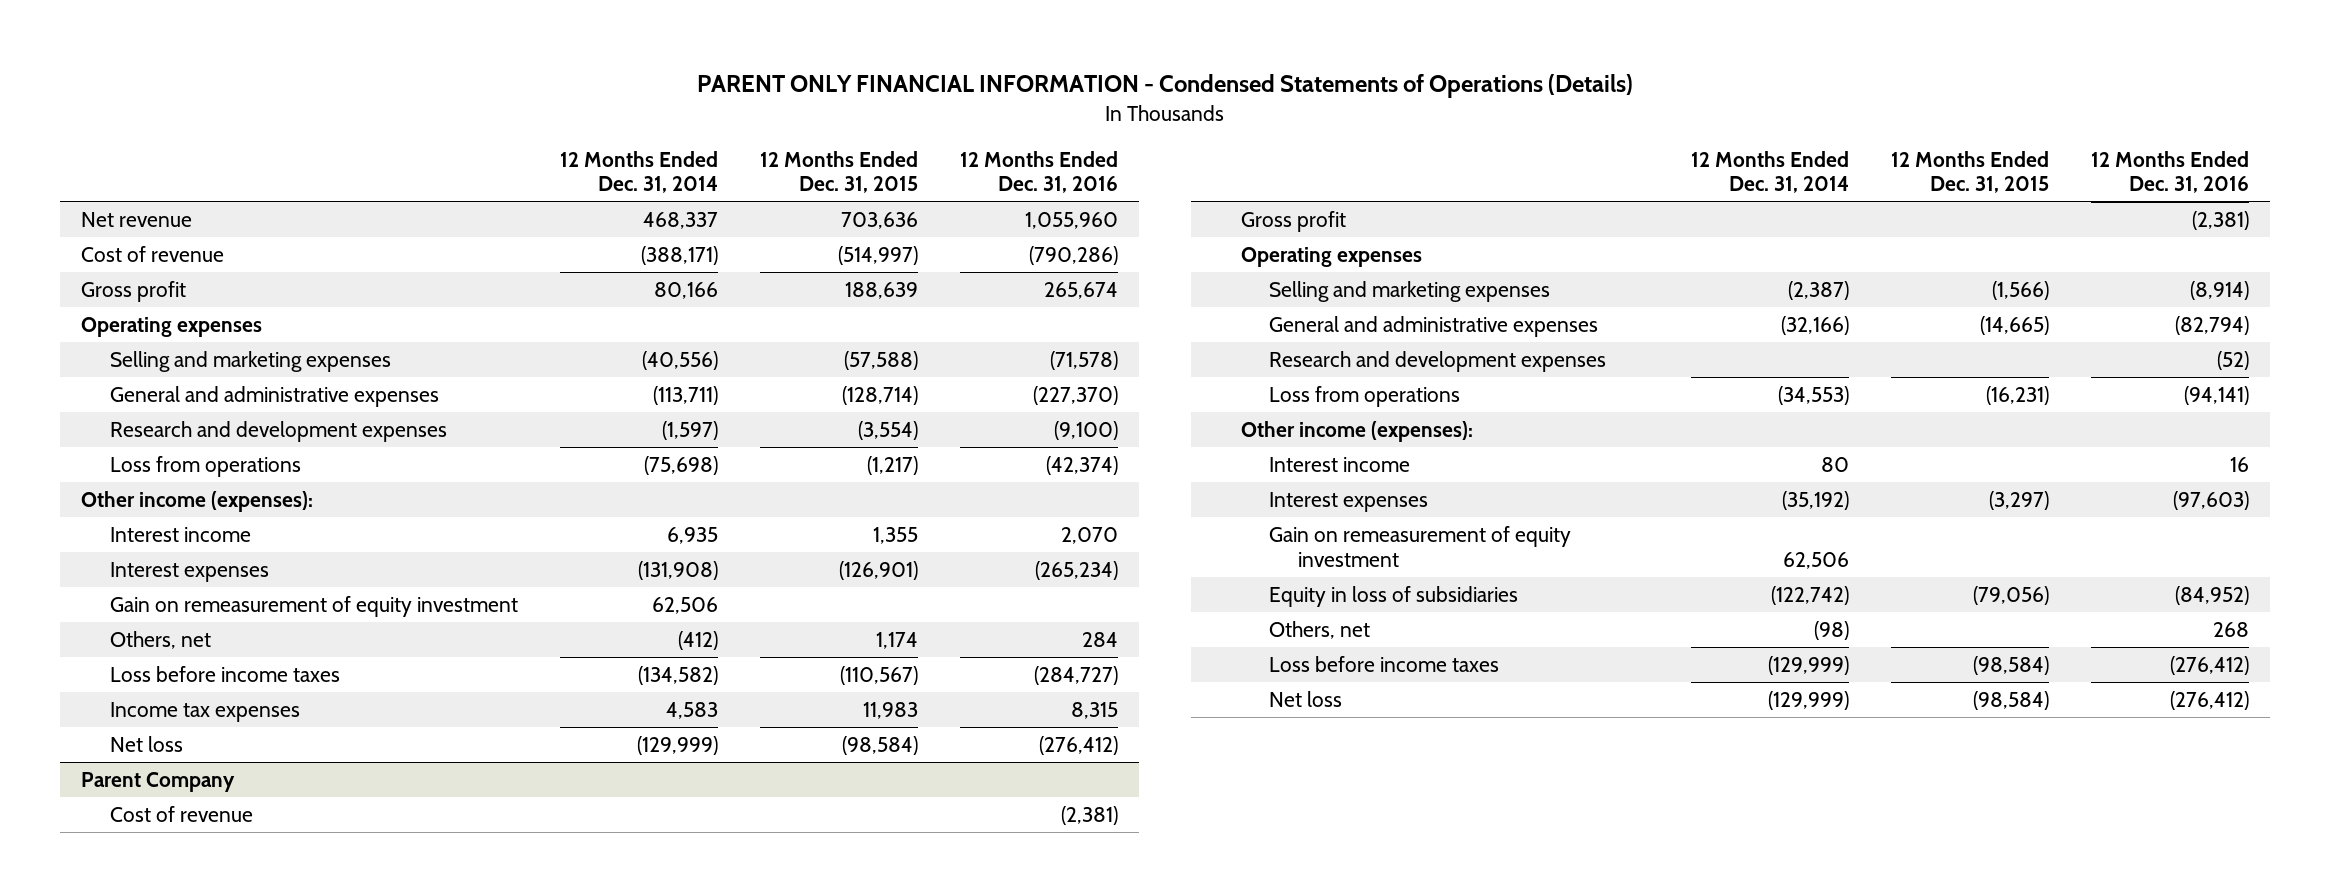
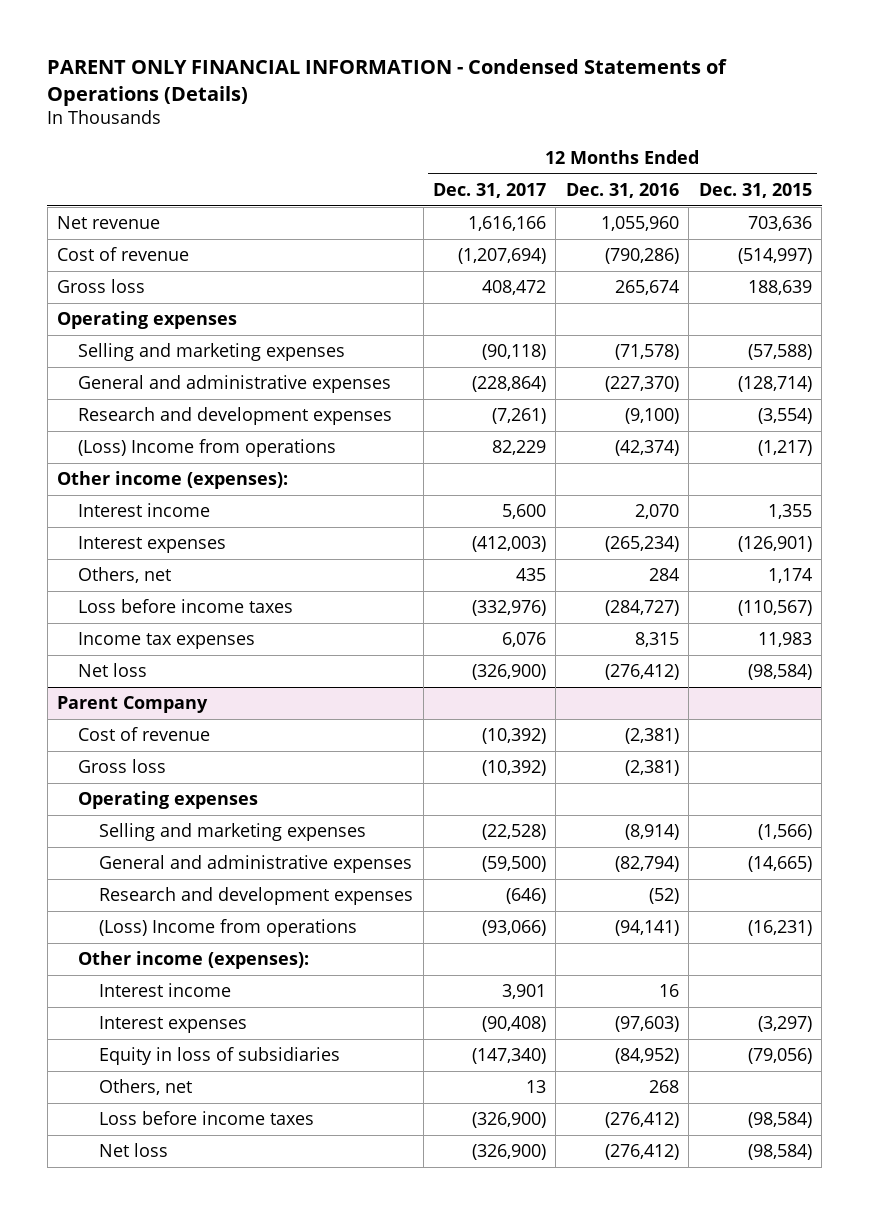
- | 12 Months Ended Dec. 31, 2014 | 12 Months Ended Dec. 31, 2015 | 12 Months Ended Dec. 31, 2016
+ | 12 Months Ended Dec. 31, 2017 | 12 Months Ended Dec. 31, 2016 | 12 Months Ended Dec. 31, 2015
- Gross profit | 80,166 | 188,639 | 265,674
+ Gross loss | 408,472 | 265,674 | 188,639
- Loss from operations | (75,698) | (1,217) | (42,374)
+ (Loss) Income from operations | 82,229 | (42,374) | (1,217)
- Gain on remeasurement of equity investment | 62,506 | |
@ Parent Company
- Gross profit | | | (2,381)
+ Gross loss | (10,392) | (2,381) |
- Loss from operations | (34,553) | (16,231) | (94,141)
+ (Loss) Income from operations | (93,066) | (94,141) | (16,231)
- Gain on remeasurement of equity investment | 62,506 | |

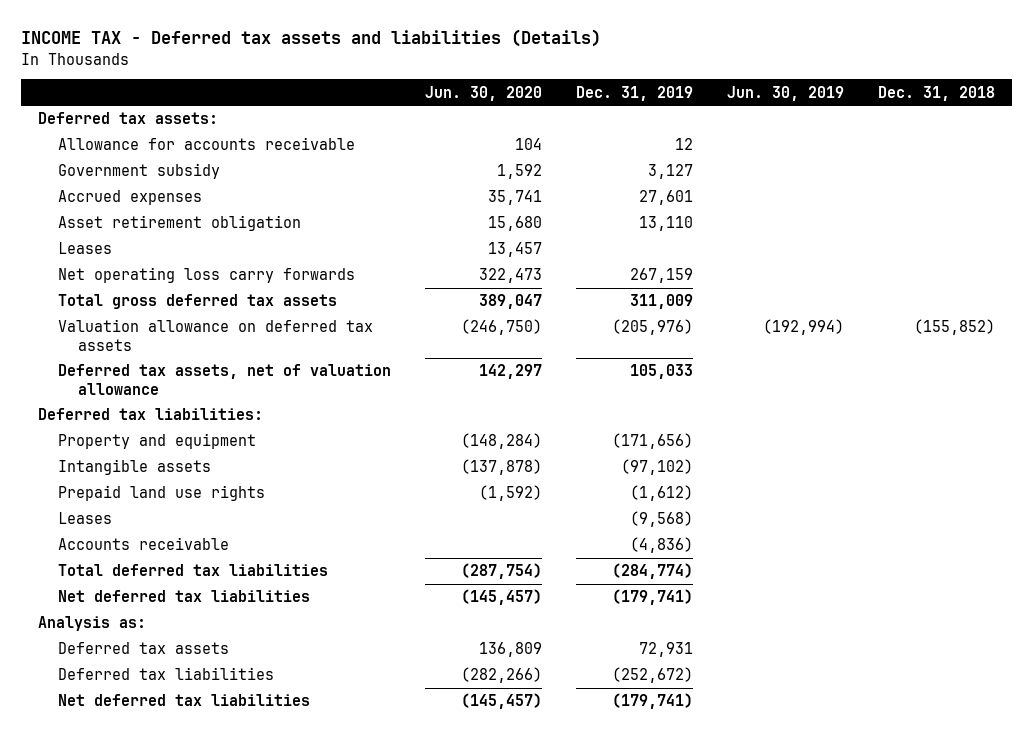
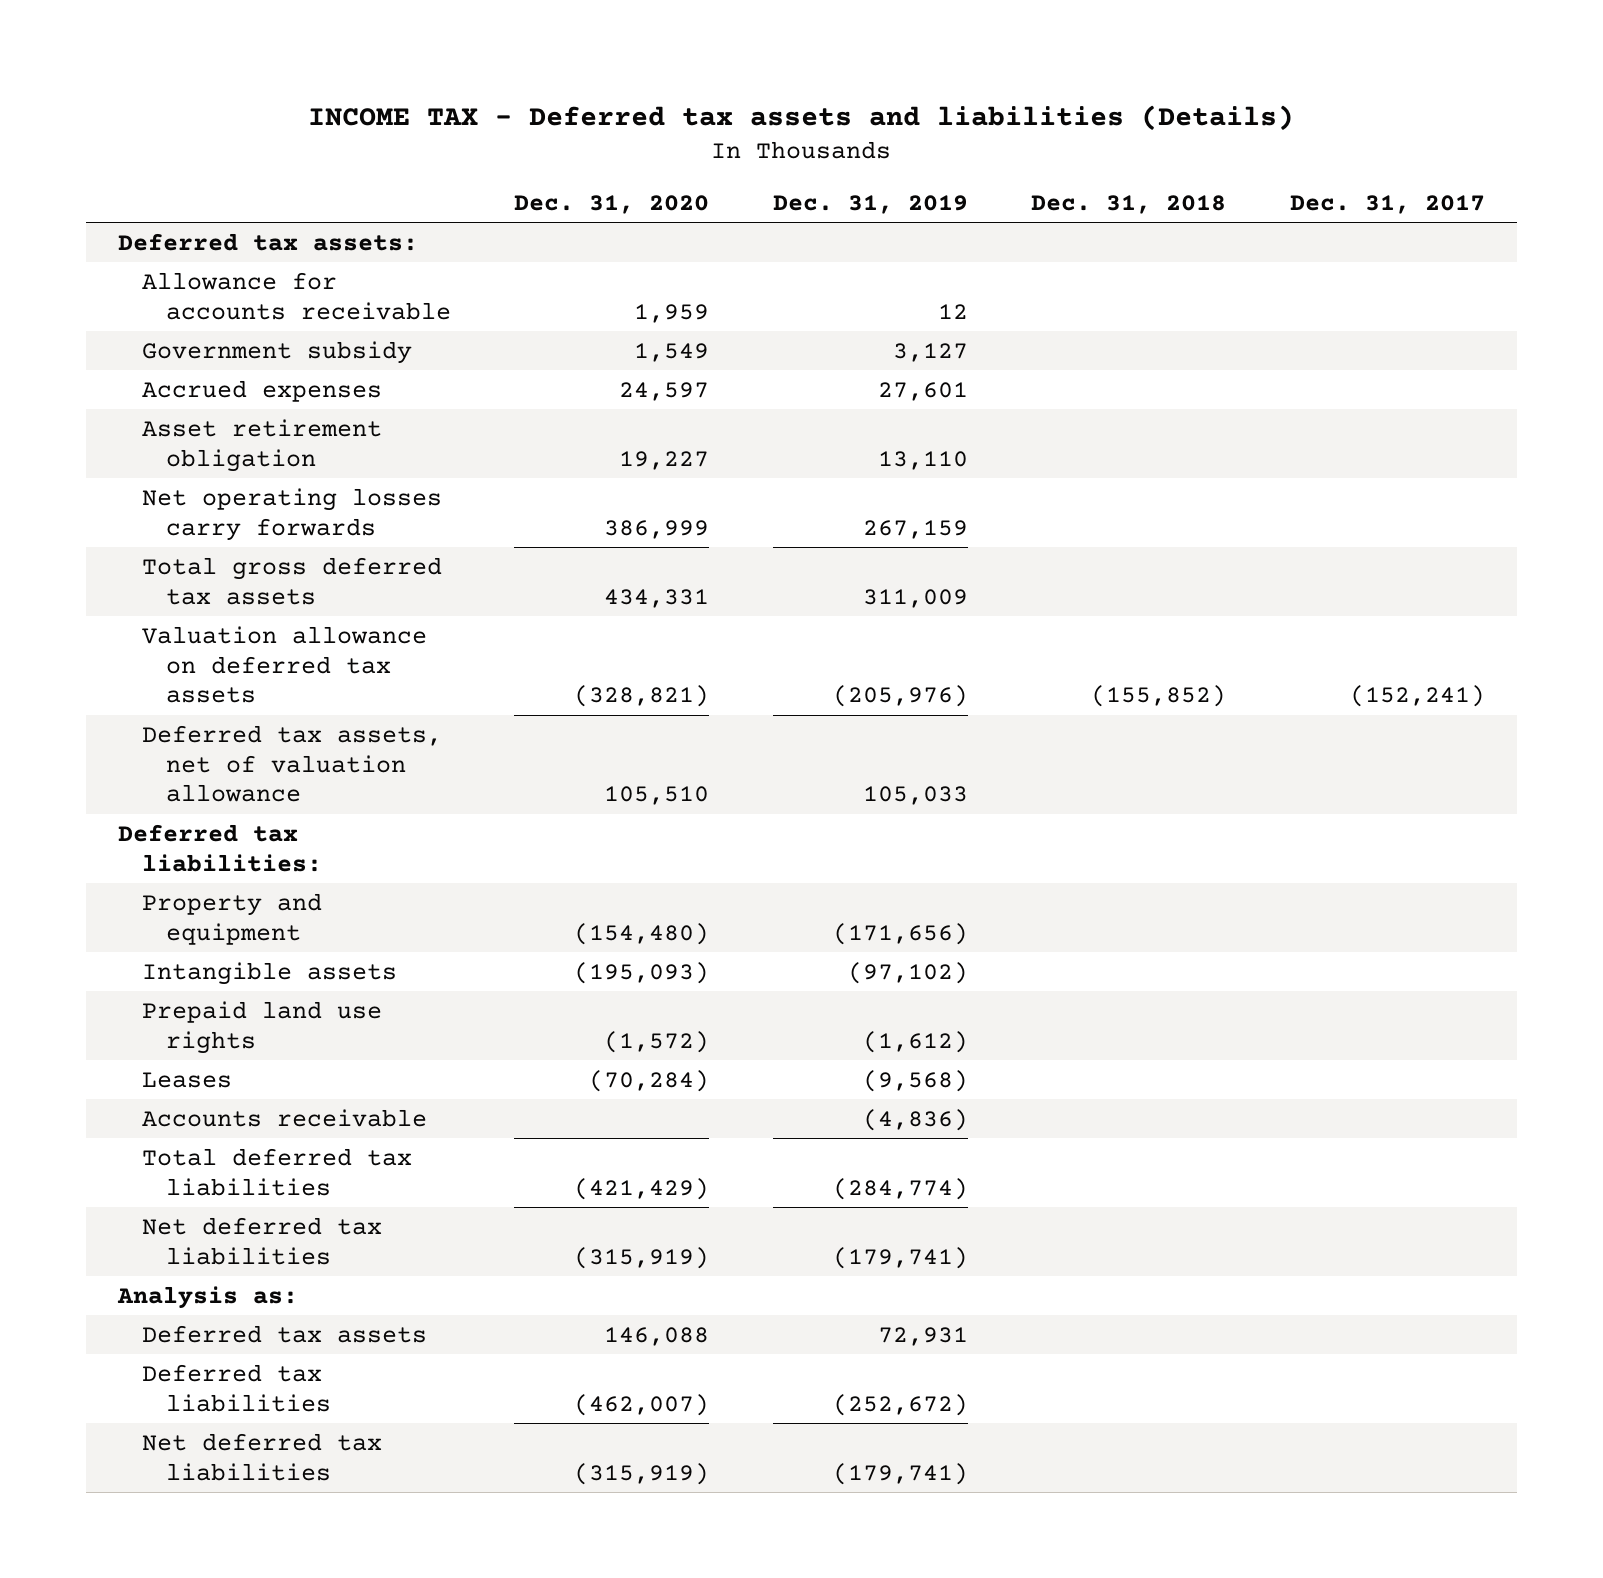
- | Jun. 30, 2020 | Dec. 31, 2019 | Jun. 30, 2019 | Dec. 31, 2018
+ | Dec. 31, 2020 | Dec. 31, 2019 | Dec. 31, 2018 | Dec. 31, 2017
- Leases | 13,457 | | |
- Net operating loss carry forwards | 322,473 | 267,159 | |
+ Net operating losses carry forwards | 386,999 | 267,159 | |

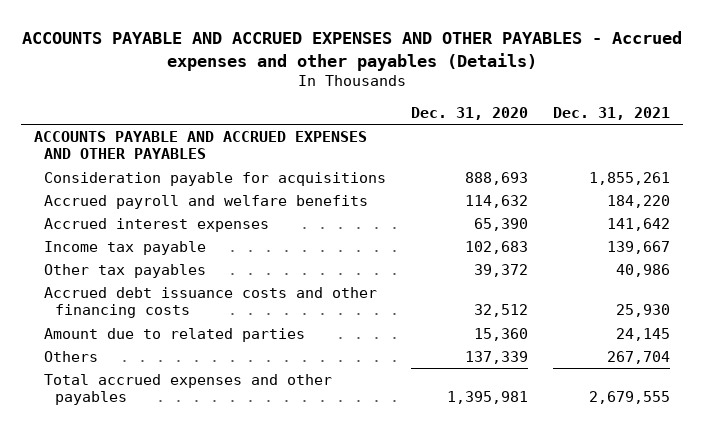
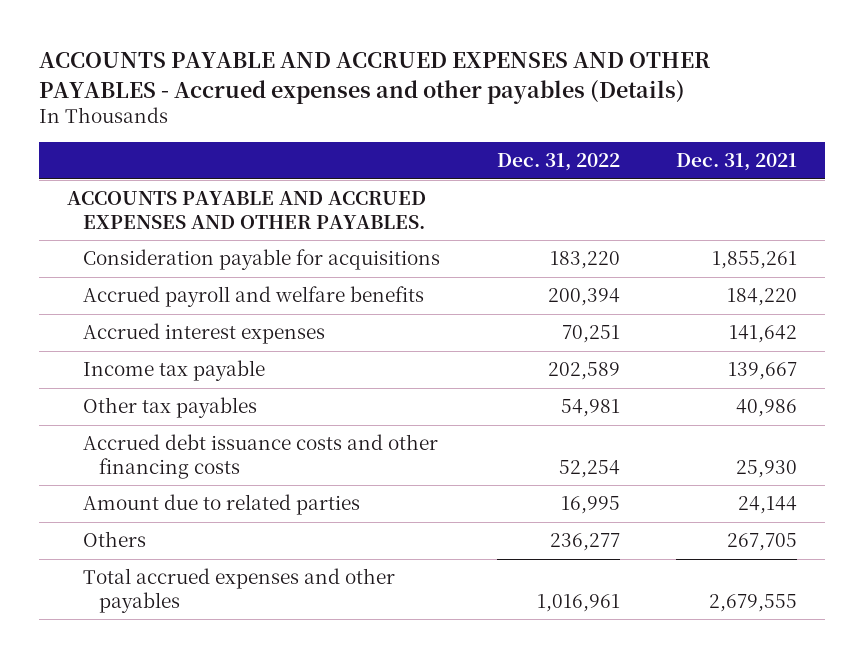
- | Dec. 31, 2020 | Dec. 31, 2021
+ | Dec. 31, 2022 | Dec. 31, 2021
- ACCOUNTS PAYABLE AND ACCRUED EXPENSES AND OTHER PAYABLES
+ ACCOUNTS PAYABLE AND ACCRUED EXPENSES AND OTHER PAYABLES.
- Amount due to related parties | 15,360 | 24,145
- Others | 137,339 | 267,704
+ Amount due to related parties | 16,995 | 24,144
+ Others | 236,277 | 267,705

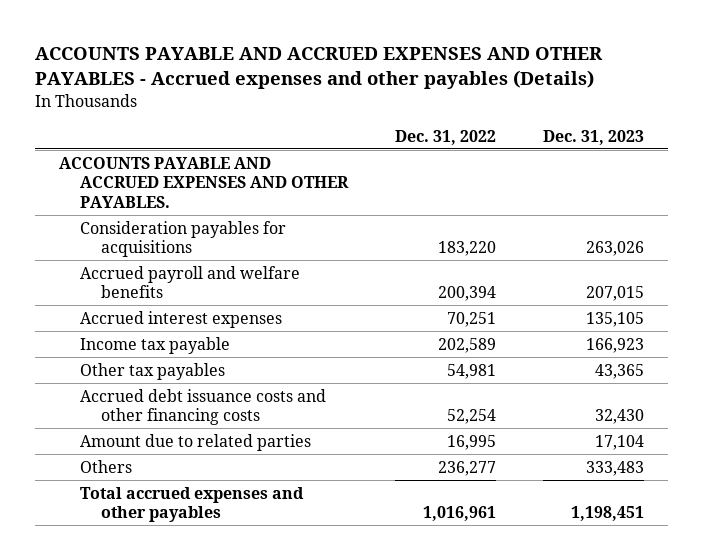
- | Dec. 31, 2022 | Dec. 31, 2021
+ | Dec. 31, 2022 | Dec. 31, 2023
- Consideration payable for acquisitions | 183,220 | 1,855,261
+ Consideration payables for acquisitions | 183,220 | 263,026

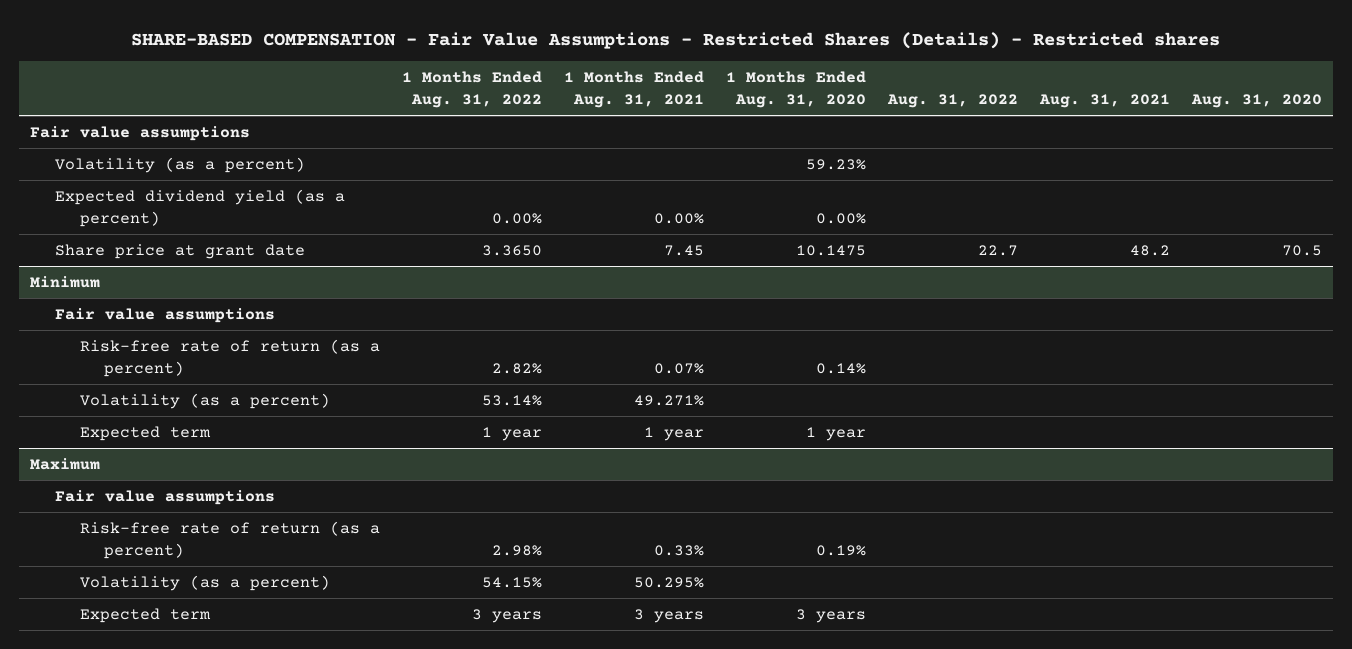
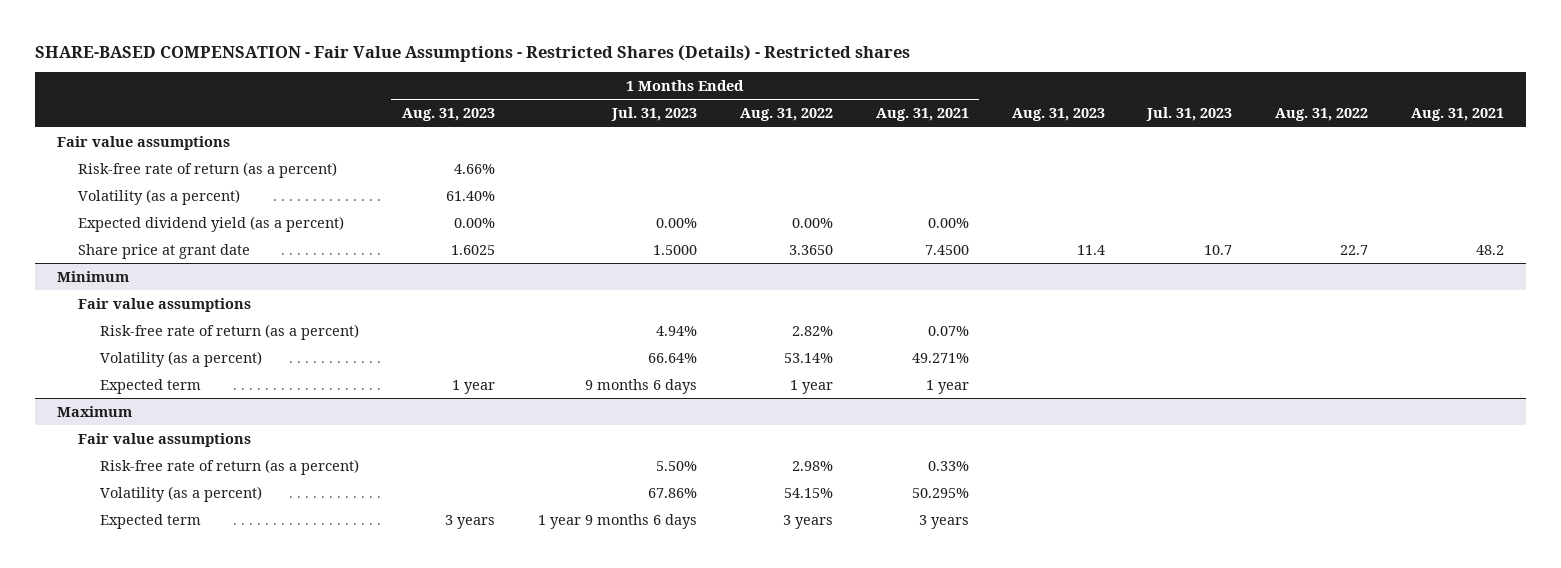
- | 1 Months Ended Aug. 31, 2022 | 1 Months Ended Aug. 31, 2021 | 1 Months Ended Aug. 31, 2020 | Aug. 31, 2022 | Aug. 31, 2021 | Aug. 31, 2020
+ | 1 Months Ended Aug. 31, 2023 | 1 Months Ended Jul. 31, 2023 | 1 Months Ended Aug. 31, 2022 | 1 Months Ended Aug. 31, 2021 | Aug. 31, 2023 | Jul. 31, 2023 | Aug. 31, 2022 | Aug. 31, 2021
+ Risk-free rate of return (as a percent) | 4.66% | | | | | | |
- Share price at grant date | 3.3650 | 7.45 | 10.1475 | 22.7 | 48.2 | 70.5
+ Share price at grant date | 1.6025 | 1.5000 | 3.3650 | 7.4500 | 11.4 | 10.7 | 22.7 | 48.2

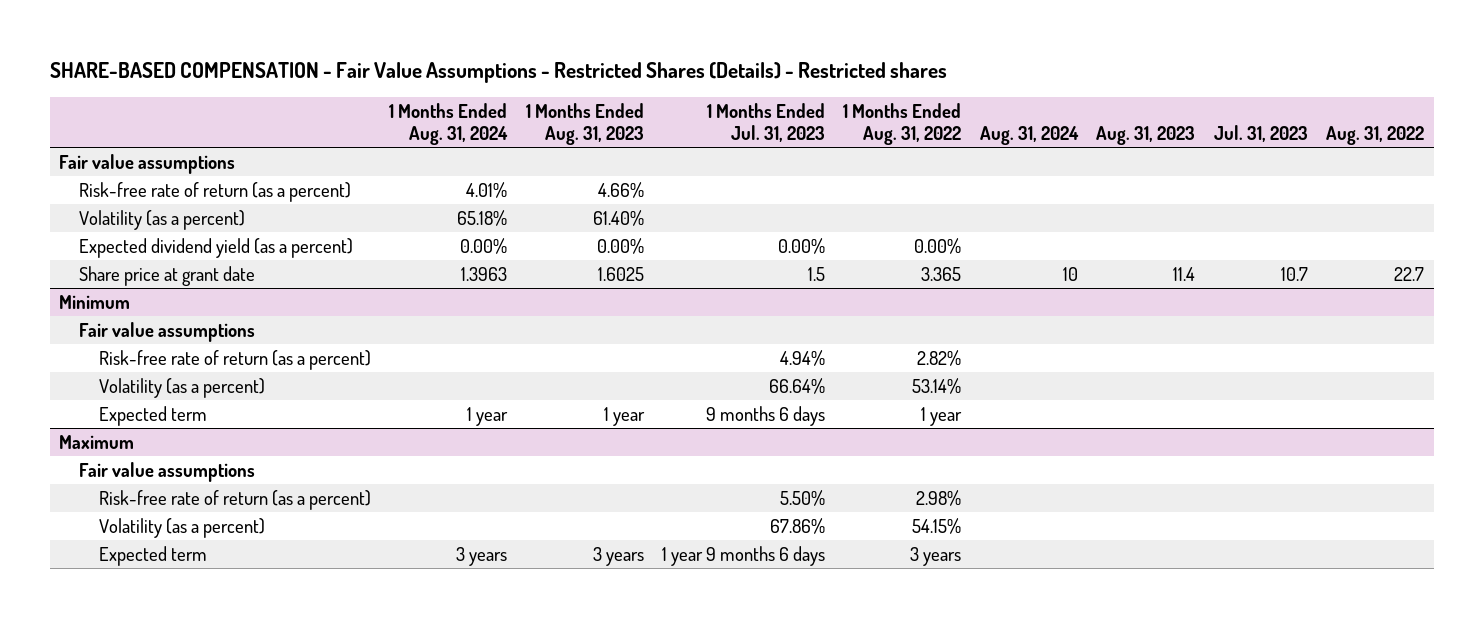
- | 1 Months Ended Aug. 31, 2023 | 1 Months Ended Jul. 31, 2023 | 1 Months Ended Aug. 31, 2022 | 1 Months Ended Aug. 31, 2021 | Aug. 31, 2023 | Jul. 31, 2023 | Aug. 31, 2022 | Aug. 31, 2021
+ | 1 Months Ended Aug. 31, 2024 | 1 Months Ended Aug. 31, 2023 | 1 Months Ended Jul. 31, 2023 | 1 Months Ended Aug. 31, 2022 | Aug. 31, 2024 | Aug. 31, 2023 | Jul. 31, 2023 | Aug. 31, 2022
- Share price at grant date | 1.6025 | 1.5000 | 3.3650 | 7.4500 | 11.4 | 10.7 | 22.7 | 48.2
+ Share price at grant date | 1.3963 | 1.6025 | 1.5 | 3.365 | 10 | 11.4 | 10.7 | 22.7

